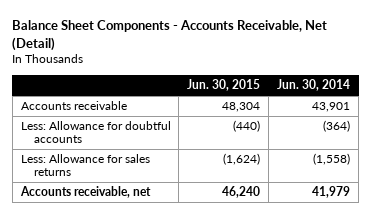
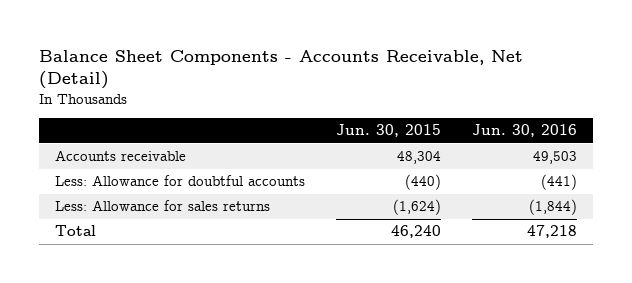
- | Jun. 30, 2015 | Jun. 30, 2014
+ | Jun. 30, 2015 | Jun. 30, 2016
- Accounts receivable, net | 46,240 | 41,979
+ Total | 46,240 | 47,218

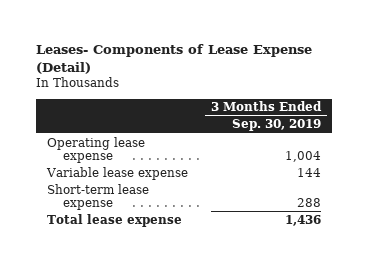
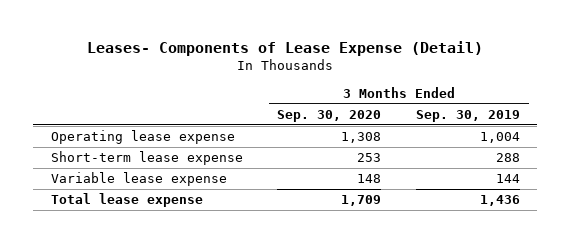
- | 3 Months Ended Sep. 30, 2019
+ | 3 Months Ended Sep. 30, 2020 | 3 Months Ended Sep. 30, 2019
moved down: Variable lease expense | 148 | 144

